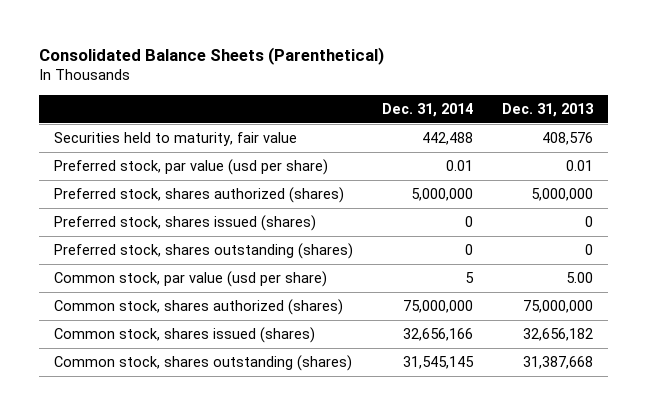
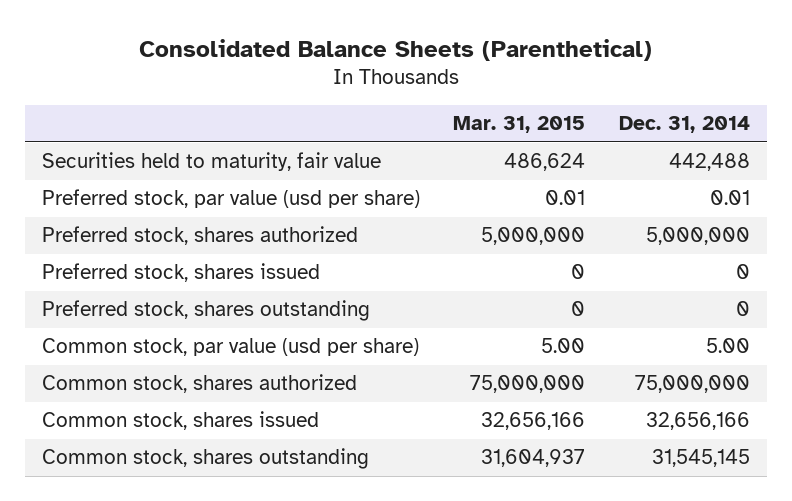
- | Dec. 31, 2014 | Dec. 31, 2013
+ | Mar. 31, 2015 | Dec. 31, 2014
- Preferred stock, shares authorized (shares) | 5,000,000 | 5,000,000
- Preferred stock, shares issued (shares) | 0 | 0
- Preferred stock, shares outstanding (shares) | 0 | 0
- Common stock, par value (usd per share) | 5 | 5.00
- Common stock, shares authorized (shares) | 75,000,000 | 75,000,000
- Common stock, shares issued (shares) | 32,656,166 | 32,656,182
- Common stock, shares outstanding (shares) | 31,545,145 | 31,387,668
+ Preferred stock, shares authorized | 5,000,000 | 5,000,000
+ Preferred stock, shares issued | 0 | 0
+ Preferred stock, shares outstanding | 0 | 0
+ Common stock, par value (usd per share) | 5.00 | 5.00
+ Common stock, shares authorized | 75,000,000 | 75,000,000
+ Common stock, shares issued | 32,656,166 | 32,656,166
+ Common stock, shares outstanding | 31,604,937 | 31,545,145

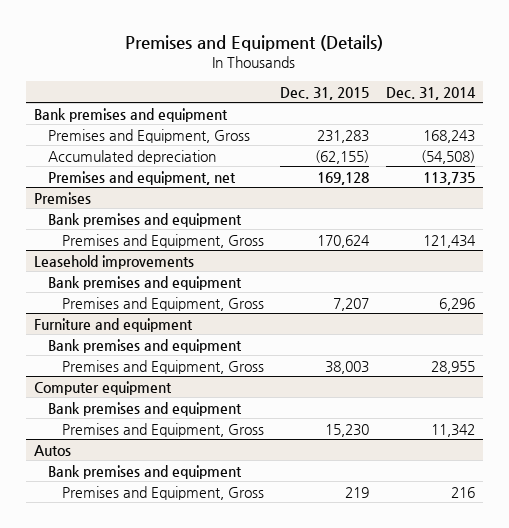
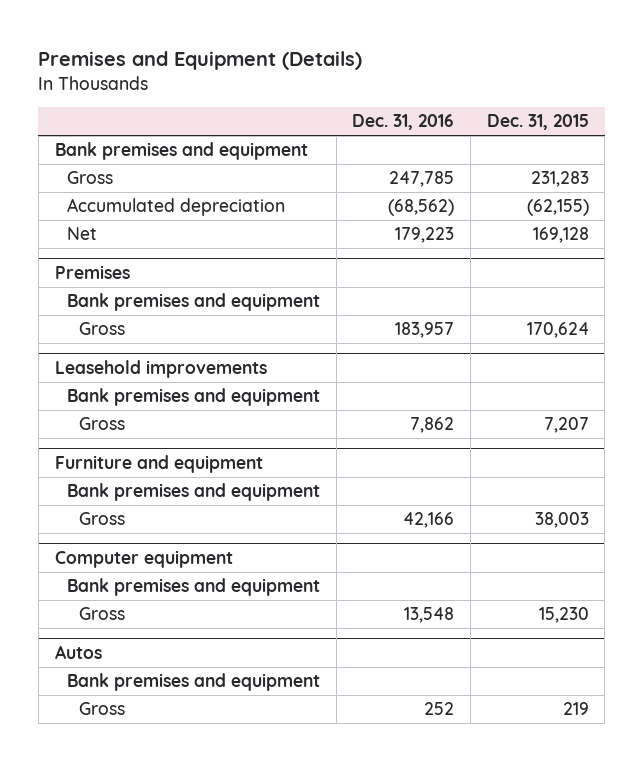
- | Dec. 31, 2015 | Dec. 31, 2014
+ | Dec. 31, 2016 | Dec. 31, 2015
- Premises and Equipment, Gross | 231,283 | 168,243
+ Gross | 247,785 | 231,283
- Premises and equipment, net | 169,128 | 113,735
+ Net | 179,223 | 169,128
@ Premises
- Premises and Equipment, Gross | 170,624 | 121,434
+ Gross | 183,957 | 170,624
@ Leasehold improvements
- Premises and Equipment, Gross | 7,207 | 6,296
+ Gross | 7,862 | 7,207
@ Furniture and equipment
- Premises and Equipment, Gross | 38,003 | 28,955
+ Gross | 42,166 | 38,003
@ Computer equipment
- Premises and Equipment, Gross | 15,230 | 11,342
+ Gross | 13,548 | 15,230
@ Autos
- Premises and Equipment, Gross | 219 | 216
+ Gross | 252 | 219

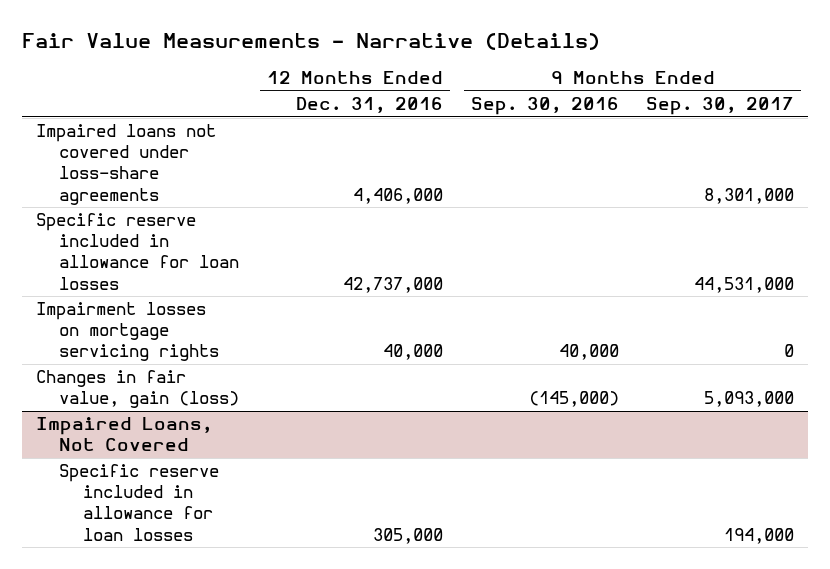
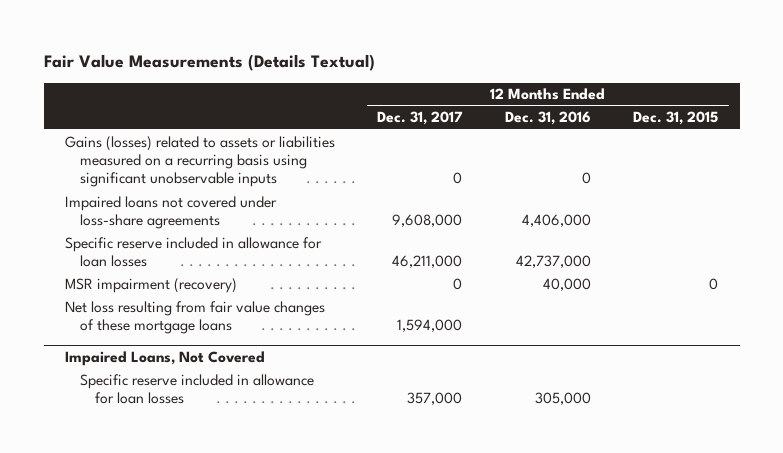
- Fair Value Measurements - Narrative (Details)
+ Fair Value Measurements (Details Textual)
- | 12 Months Ended Dec. 31, 2016 | 9 Months Ended Sep. 30, 2016 | 9 Months Ended Sep. 30, 2017
+ | 12 Months Ended Dec. 31, 2017 | 12 Months Ended Dec. 31, 2016 | 12 Months Ended Dec. 31, 2015
+ Gains (losses) related to assets or liabilities measured on a recurring basis using significant unobservable inputs | 0 | 0 |
- Impairment losses on mortgage servicing rights | 40,000 | 40,000 | 0
- Changes in fair value, gain (loss) | | (145,000) | 5,093,000
+ MSR impairment (recovery) | 0 | 40,000 | 0
+ Net loss resulting from fair value changes of these mortgage loans | 1,594,000 | |

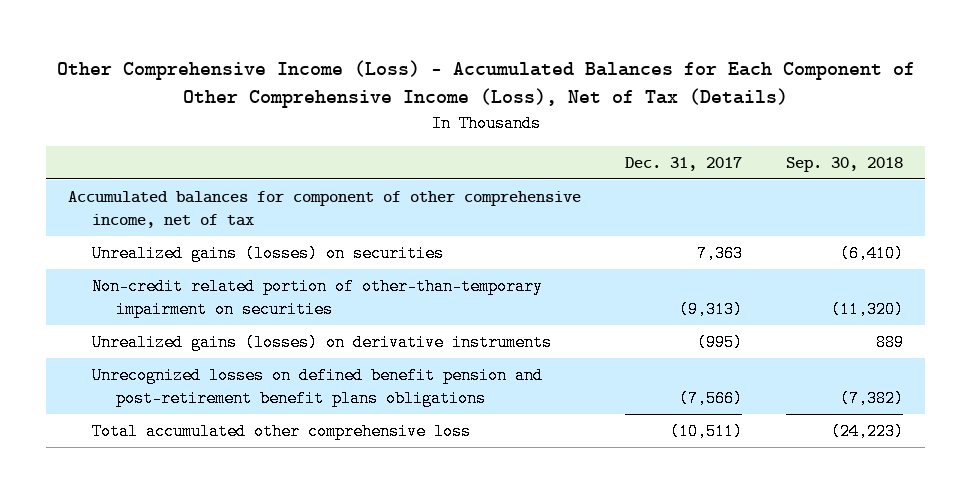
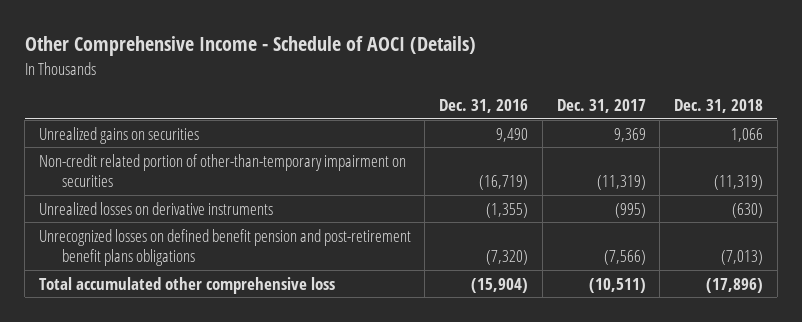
- Other Comprehensive Income (Loss) - Accumulated Balances for Each Component of Other Comprehensive Income (Loss), Net of Tax (Details)
+ Other Comprehensive Income - Schedule of AOCI (Details)
- | Dec. 31, 2017 | Sep. 30, 2018
+ | Dec. 31, 2016 | Dec. 31, 2017 | Dec. 31, 2018
- Accumulated balances for component of other comprehensive income, net of tax
- Unrealized gains (losses) on securities | 7,363 | (6,410)
- Non-credit related portion of other-than-temporary impairment on securities | (9,313) | (11,320)
- Unrealized gains (losses) on derivative instruments | (995) | 889
+ Unrealized gains on securities | 9,490 | 9,369 | 1,066
+ Non-credit related portion of other-than-temporary impairment on securities | (16,719) | (11,319) | (11,319)
+ Unrealized losses on derivative instruments | (1,355) | (995) | (630)

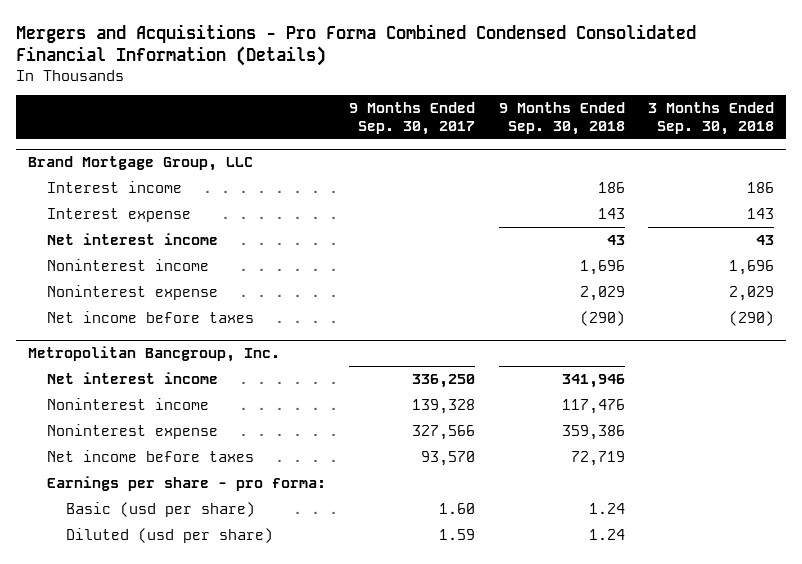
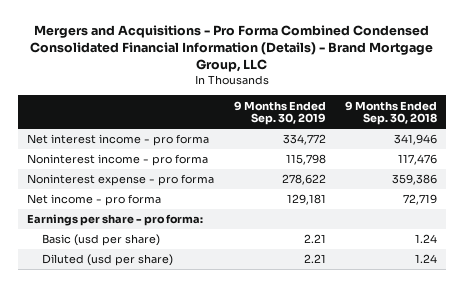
- Mergers and Acquisitions - Pro Forma Combined Condensed Consolidated Financial Information (Details)
+ Mergers and Acquisitions - Pro Forma Combined Condensed Consolidated Financial Information (Details) - Brand Mortgage Group, LLC
- | 9 Months Ended Sep. 30, 2017 | 9 Months Ended Sep. 30, 2018 | 3 Months Ended Sep. 30, 2018
+ | 9 Months Ended Sep. 30, 2019 | 9 Months Ended Sep. 30, 2018
- Brand Mortgage Group, LLC
- Interest income | | 186 | 186
- Interest expense | | 143 | 143
- Net interest income | | 43 | 43
- Noninterest income | | 1,696 | 1,696
- Noninterest expense | | 2,029 | 2,029
- Net income before taxes | | (290) | (290)
- Metropolitan Bancgroup, Inc.
- Net interest income | 336,250 | 341,946 |
- Noninterest income | 139,328 | 117,476 |
- Noninterest expense | 327,566 | 359,386 |
- Net income before taxes | 93,570 | 72,719 |
+ Net interest income - pro forma | 334,772 | 341,946
+ Noninterest income - pro forma | 115,798 | 117,476
+ Noninterest expense - pro forma | 278,622 | 359,386
+ Net income - pro forma | 129,181 | 72,719

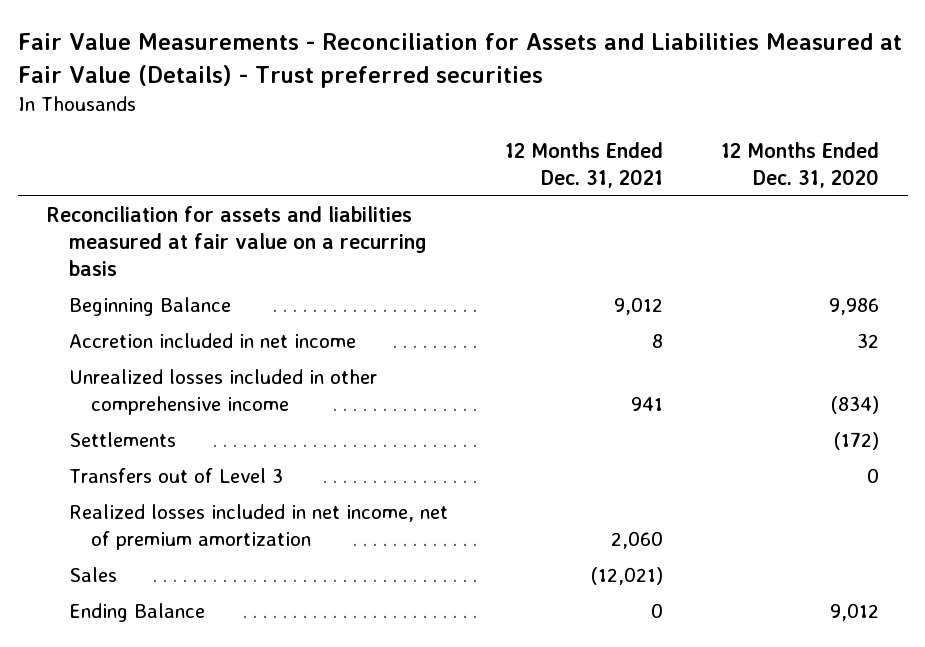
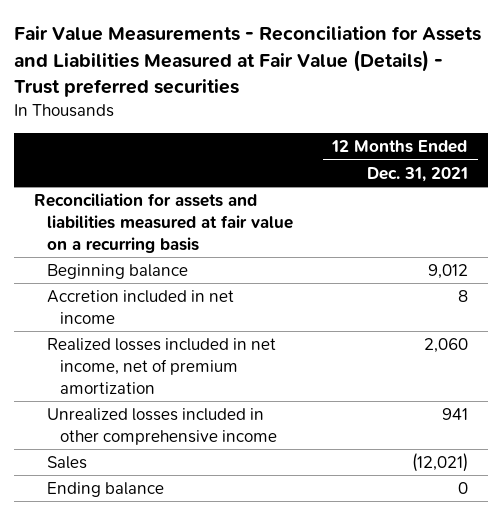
- | 12 Months Ended Dec. 31, 2021 | 12 Months Ended Dec. 31, 2020
+ | 12 Months Ended Dec. 31, 2021
- Beginning Balance | 9,012 | 9,986
+ Beginning balance | 9,012
- Settlements | | (172)
- Transfers out of Level 3 | | 0
moved down: Unrealized losses included in other comprehensive income | 941
- Ending Balance | 0 | 9,012
+ Ending balance | 0

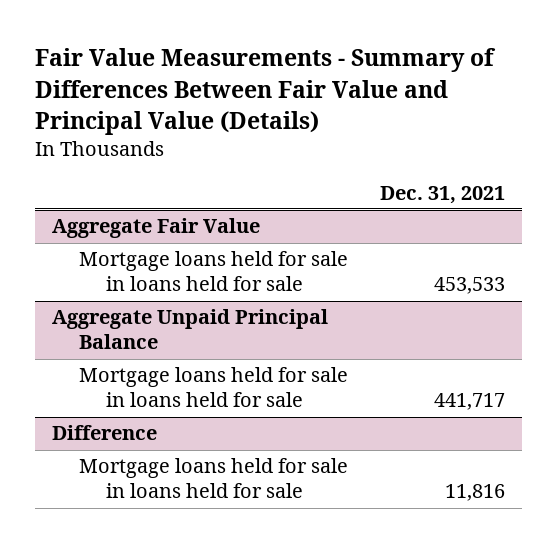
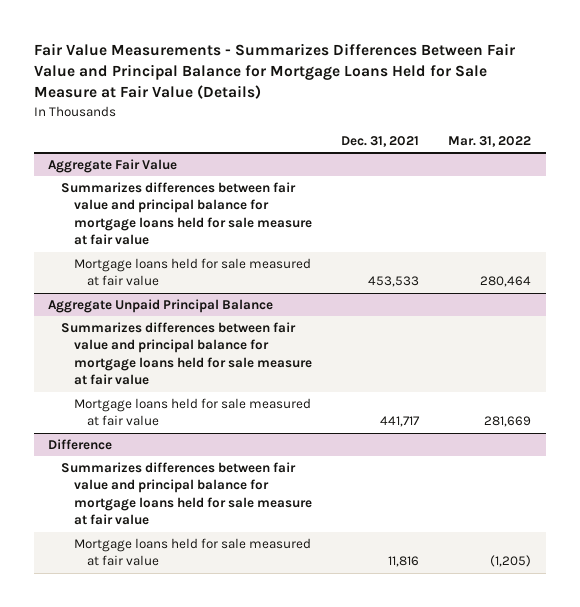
- Fair Value Measurements - Summary of Differences Between Fair Value and Principal Value (Details)
+ Fair Value Measurements - Summarizes Differences Between Fair Value and Principal Balance for Mortgage Loans Held for Sale Measure at Fair Value (Details)
- | Dec. 31, 2021
+ | Dec. 31, 2021 | Mar. 31, 2022
@ Aggregate Fair Value
- Mortgage loans held for sale in loans held for sale | 453,533
+ Summarizes differences between fair value and principal balance for mortgage loans held for sale measure at fair value
+ Mortgage loans held for sale measured at fair value | 453,533 | 280,464
@ Aggregate Unpaid Principal Balance
- Mortgage loans held for sale in loans held for sale | 441,717
+ Summarizes differences between fair value and principal balance for mortgage loans held for sale measure at fair value
+ Mortgage loans held for sale measured at fair value | 441,717 | 281,669
@ Difference
- Mortgage loans held for sale in loans held for sale | 11,816
+ Summarizes differences between fair value and principal balance for mortgage loans held for sale measure at fair value
+ Mortgage loans held for sale measured at fair value | 11,816 | (1,205)

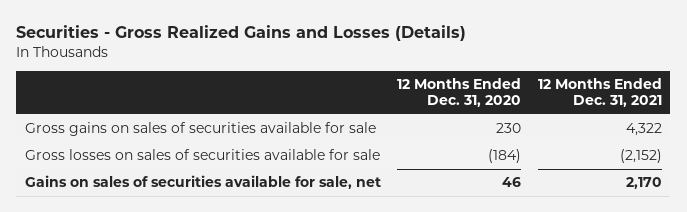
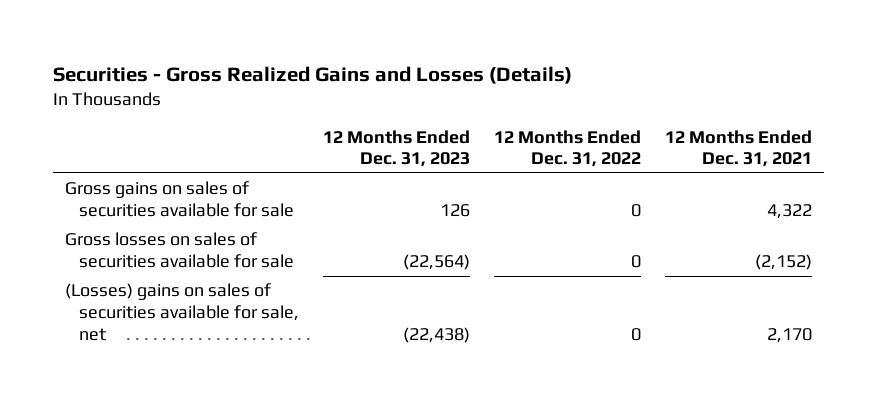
- | 12 Months Ended Dec. 31, 2020 | 12 Months Ended Dec. 31, 2021
+ | 12 Months Ended Dec. 31, 2023 | 12 Months Ended Dec. 31, 2022 | 12 Months Ended Dec. 31, 2021
- Gains on sales of securities available for sale, net | 46 | 2,170
+ (Losses) gains on sales of securities available for sale, net | (22,438) | 0 | 2,170

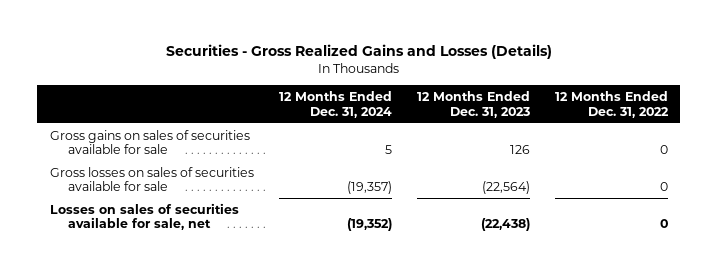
- | 12 Months Ended Dec. 31, 2023 | 12 Months Ended Dec. 31, 2022 | 12 Months Ended Dec. 31, 2021
+ | 12 Months Ended Dec. 31, 2024 | 12 Months Ended Dec. 31, 2023 | 12 Months Ended Dec. 31, 2022
- (Losses) gains on sales of securities available for sale, net | (22,438) | 0 | 2,170
+ Losses on sales of securities available for sale, net | (19,352) | (22,438) | 0

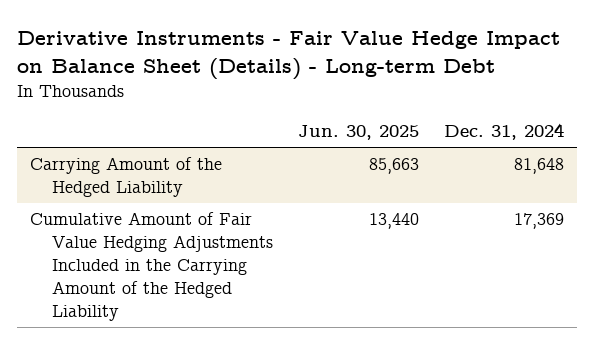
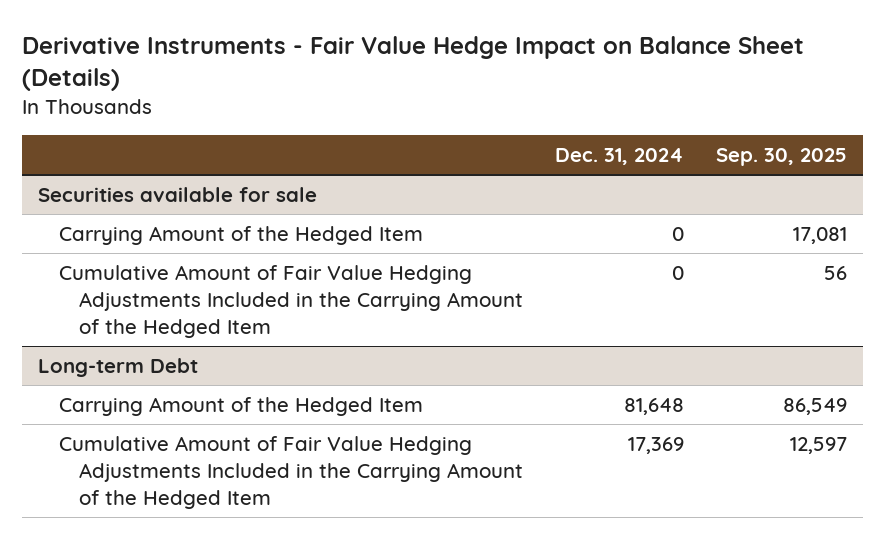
- Derivative Instruments - Fair Value Hedge Impact on Balance Sheet (Details) - Long-term Debt
+ Derivative Instruments - Fair Value Hedge Impact on Balance Sheet (Details)
- | Jun. 30, 2025 | Dec. 31, 2024
+ | Dec. 31, 2024 | Sep. 30, 2025
- Carrying Amount of the Hedged Liability | 85,663 | 81,648
- Cumulative Amount of Fair Value Hedging Adjustments Included in the Carrying Amount of the Hedged Liability | 13,440 | 17,369
+ Securities available for sale
+ Carrying Amount of the Hedged Item | 0 | 17,081
+ Cumulative Amount of Fair Value Hedging Adjustments Included in the Carrying Amount of the Hedged Item | 0 | 56
+ Long-term Debt
+ Carrying Amount of the Hedged Item | 81,648 | 86,549
+ Cumulative Amount of Fair Value Hedging Adjustments Included in the Carrying Amount of the Hedged Item | 17,369 | 12,597

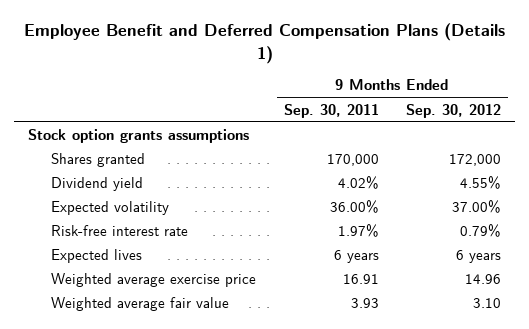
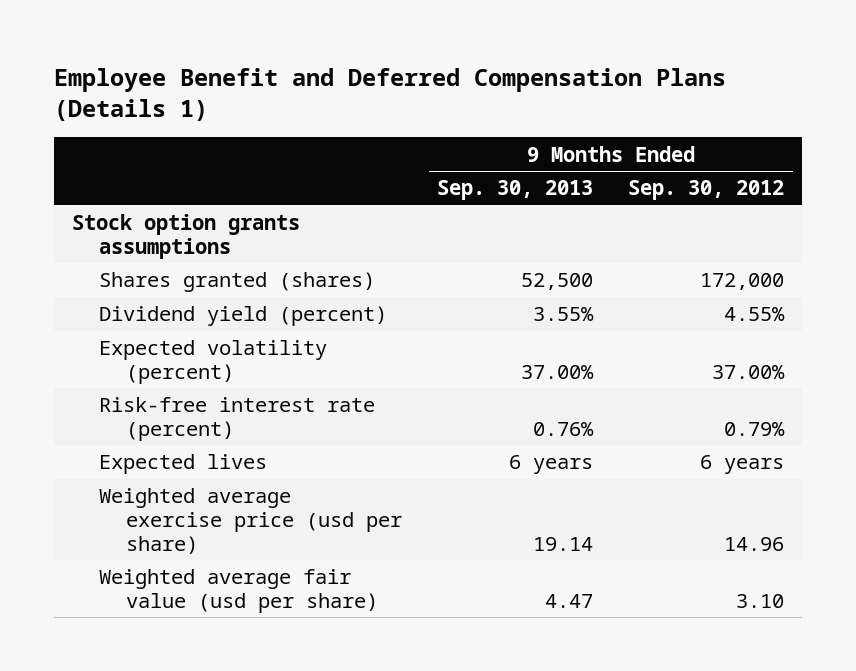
- | 9 Months Ended Sep. 30, 2011 | 9 Months Ended Sep. 30, 2012
+ | 9 Months Ended Sep. 30, 2013 | 9 Months Ended Sep. 30, 2012
- Shares granted | 170,000 | 172,000
- Dividend yield | 4.02% | 4.55%
- Expected volatility | 36.00% | 37.00%
- Risk-free interest rate | 1.97% | 0.79%
+ Shares granted (shares) | 52,500 | 172,000
+ Dividend yield (percent) | 3.55% | 4.55%
+ Expected volatility (percent) | 37.00% | 37.00%
+ Risk-free interest rate (percent) | 0.76% | 0.79%
- Weighted average exercise price | 16.91 | 14.96
- Weighted average fair value | 3.93 | 3.10
+ Weighted average exercise price (usd per share) | 19.14 | 14.96
+ Weighted average fair value (usd per share) | 4.47 | 3.10

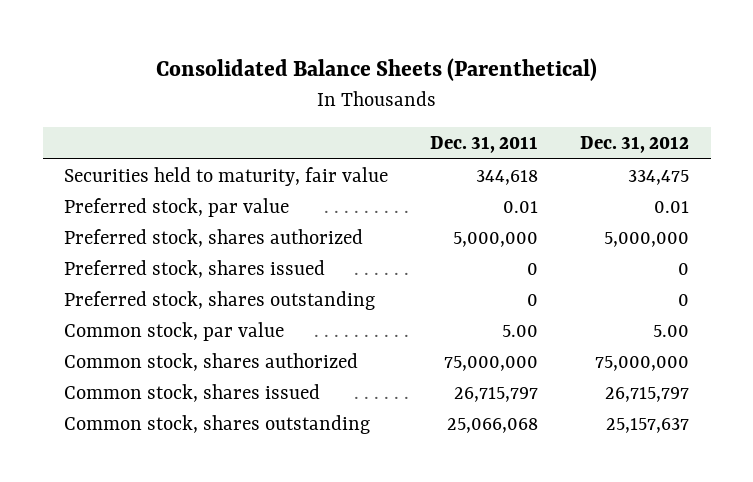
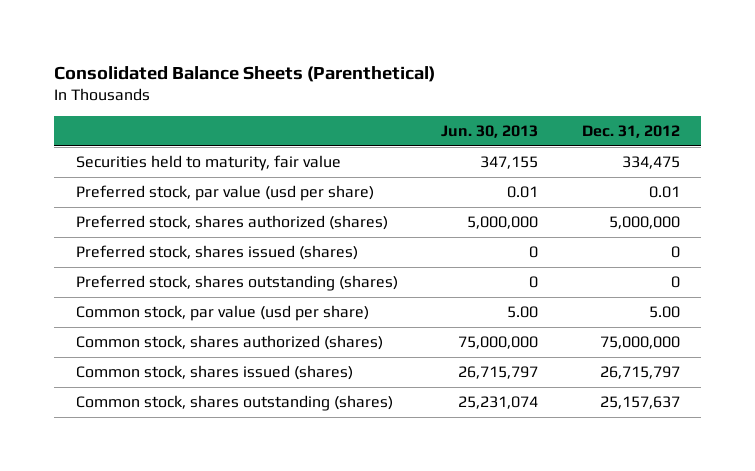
- | Dec. 31, 2011 | Dec. 31, 2012
+ | Jun. 30, 2013 | Dec. 31, 2012
- Preferred stock, par value | 0.01 | 0.01
- Preferred stock, shares authorized | 5,000,000 | 5,000,000
- Preferred stock, shares issued | 0 | 0
- Preferred stock, shares outstanding | 0 | 0
- Common stock, par value | 5.00 | 5.00
- Common stock, shares authorized | 75,000,000 | 75,000,000
- Common stock, shares issued | 26,715,797 | 26,715,797
- Common stock, shares outstanding | 25,066,068 | 25,157,637
+ Preferred stock, par value (usd per share) | 0.01 | 0.01
+ Preferred stock, shares authorized (shares) | 5,000,000 | 5,000,000
+ Preferred stock, shares issued (shares) | 0 | 0
+ Preferred stock, shares outstanding (shares) | 0 | 0
+ Common stock, par value (usd per share) | 5.00 | 5.00
+ Common stock, shares authorized (shares) | 75,000,000 | 75,000,000
+ Common stock, shares issued (shares) | 26,715,797 | 26,715,797
+ Common stock, shares outstanding (shares) | 25,231,074 | 25,157,637

